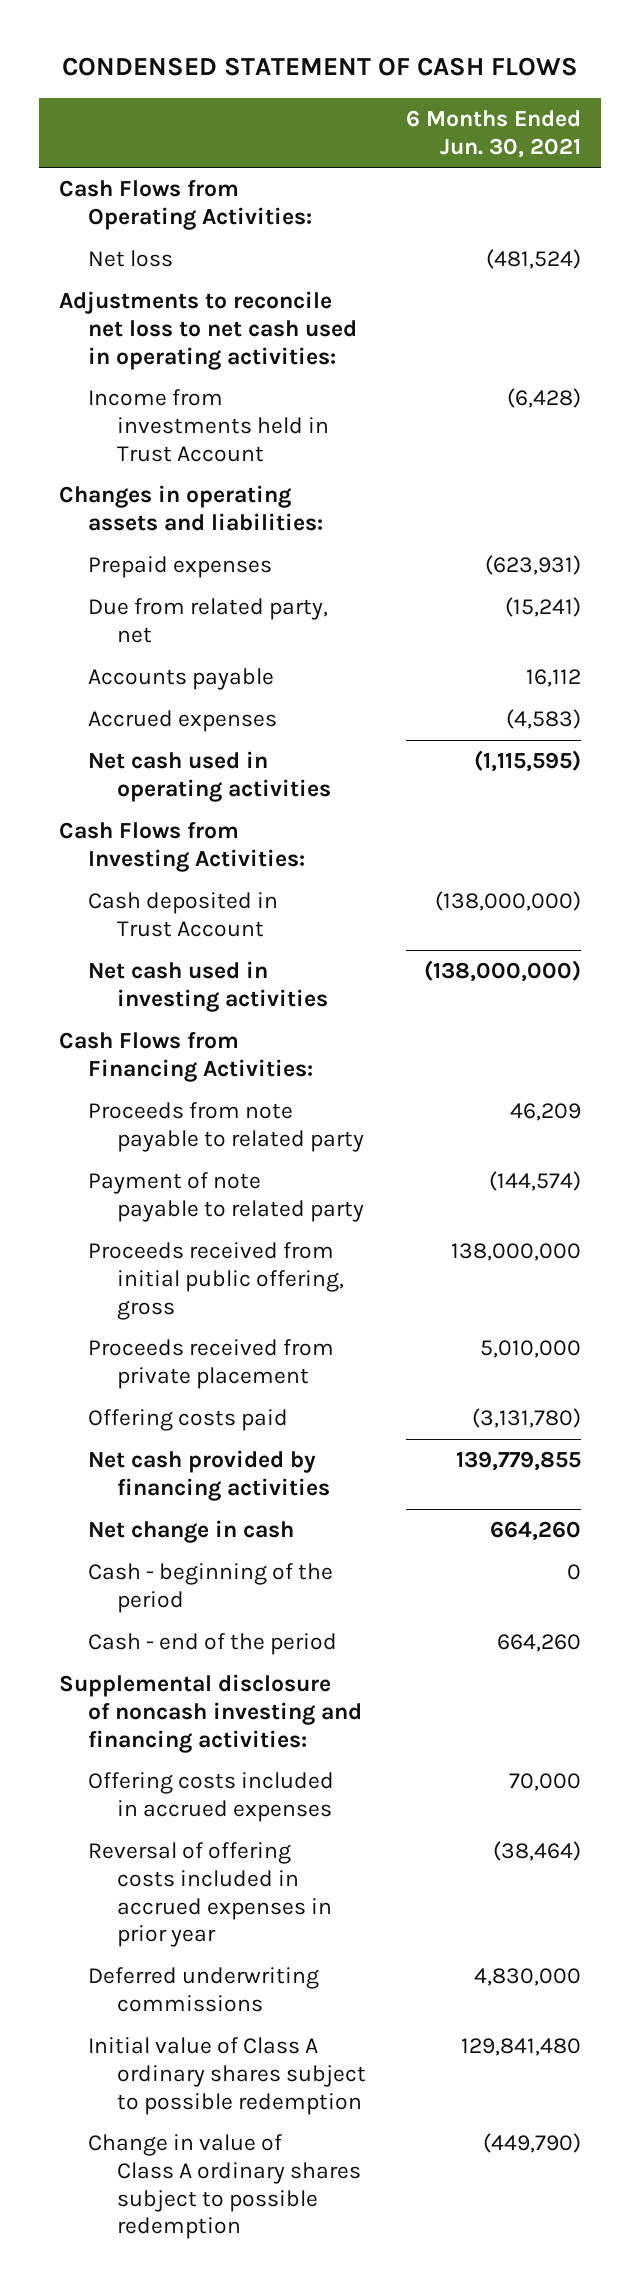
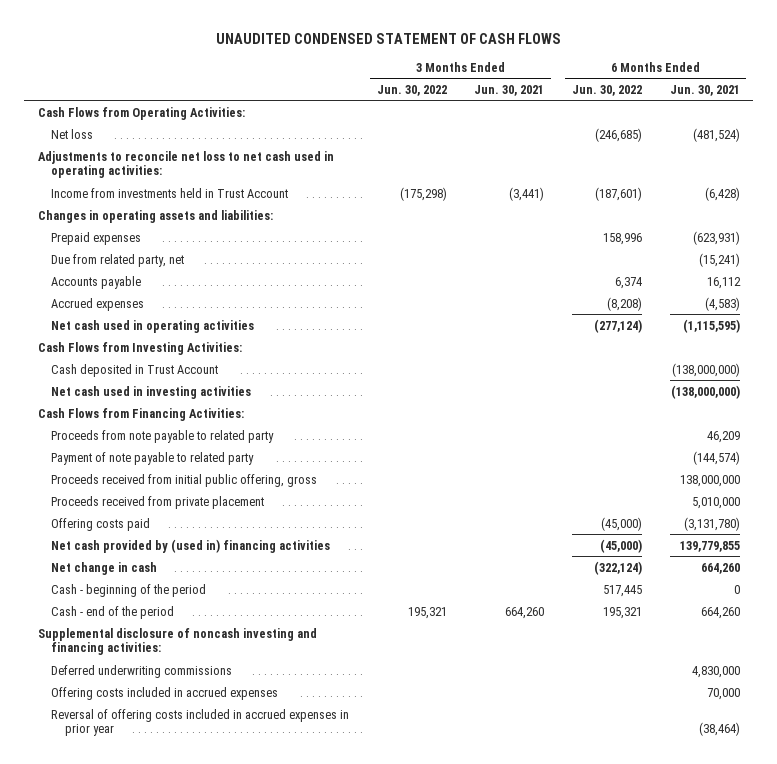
- CONDENSED STATEMENT OF CASH FLOWS
+ UNAUDITED CONDENSED STATEMENT OF CASH FLOWS
- | 6 Months Ended Jun. 30, 2021
+ | 3 Months Ended Jun. 30, 2022 | 3 Months Ended Jun. 30, 2021 | 6 Months Ended Jun. 30, 2022 | 6 Months Ended Jun. 30, 2021
- Net cash provided by financing activities | 139,779,855
+ Net cash provided by (used in) financing activities | | | (45,000) | 139,779,855
moved up: Deferred underwriting commissions | | | | 4,830,000
- Initial value of Class A ordinary shares subject to possible redemption | 129,841,480
- Change in value of Class A ordinary shares subject to possible redemption | (449,790)

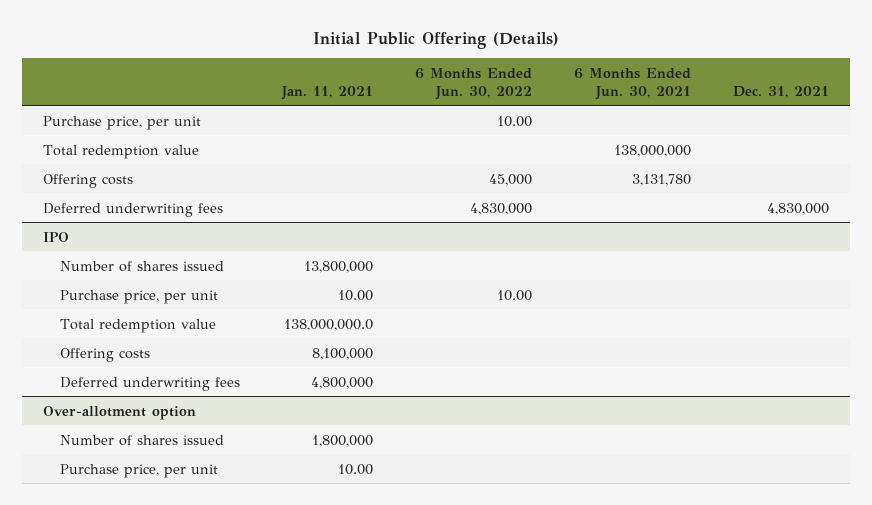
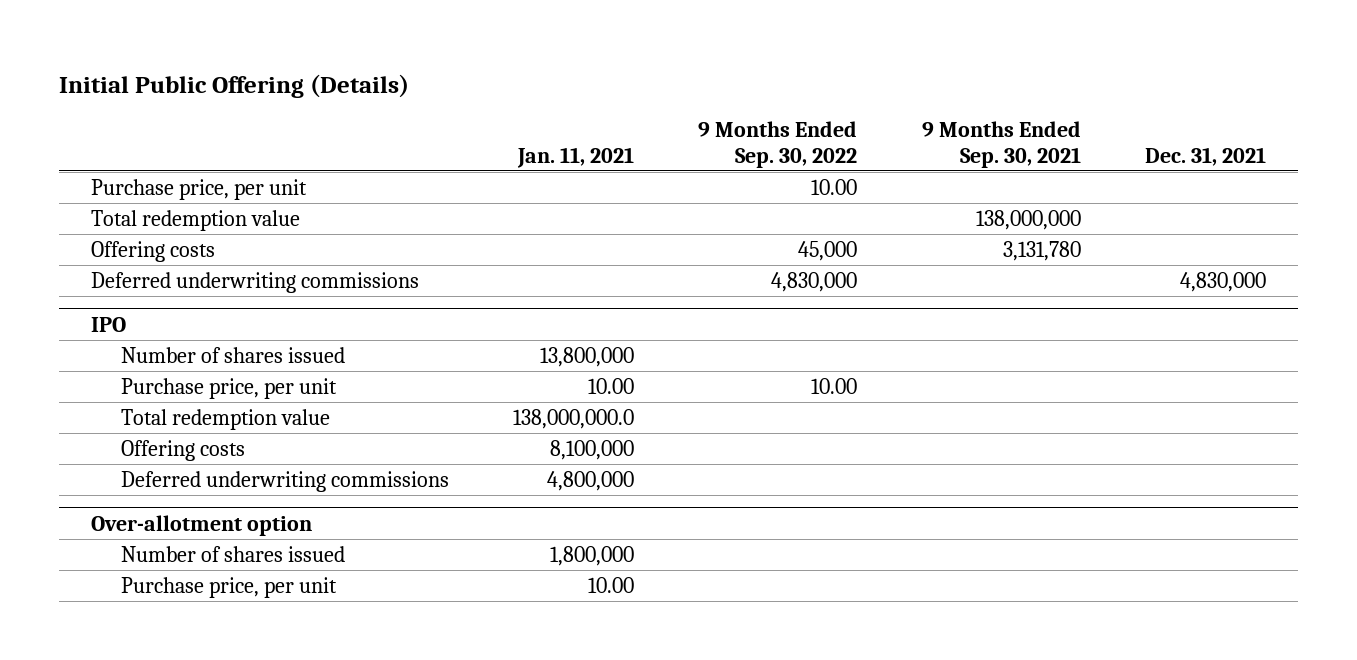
- | Jan. 11, 2021 | 6 Months Ended Jun. 30, 2022 | 6 Months Ended Jun. 30, 2021 | Dec. 31, 2021
+ | Jan. 11, 2021 | 9 Months Ended Sep. 30, 2022 | 9 Months Ended Sep. 30, 2021 | Dec. 31, 2021
- Deferred underwriting fees | | 4,830,000 | | 4,830,000
+ Deferred underwriting commissions | | 4,830,000 | | 4,830,000
@ IPO
- Deferred underwriting fees | 4,800,000 | | |
+ Deferred underwriting commissions | 4,800,000 | | |

